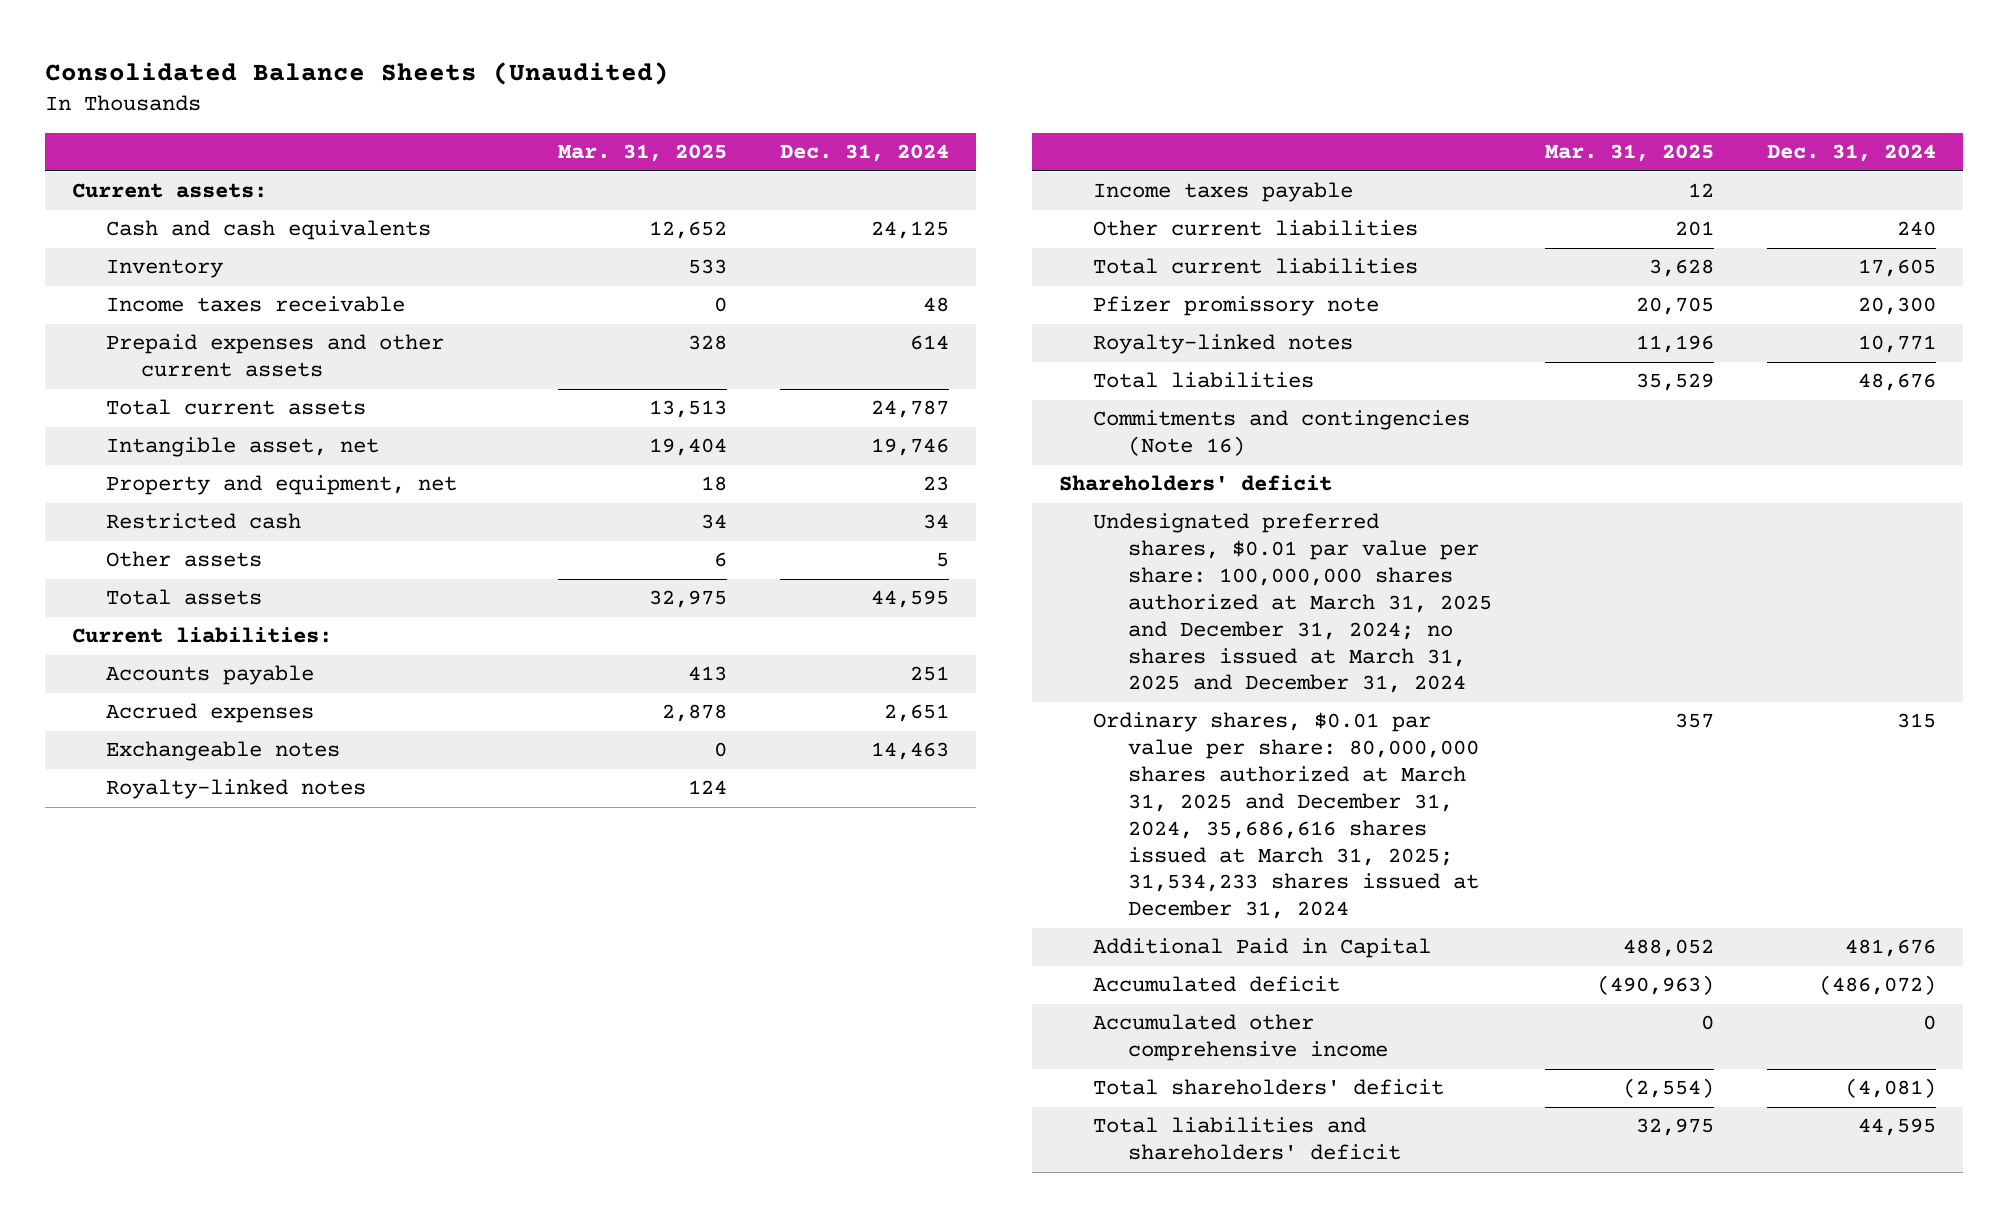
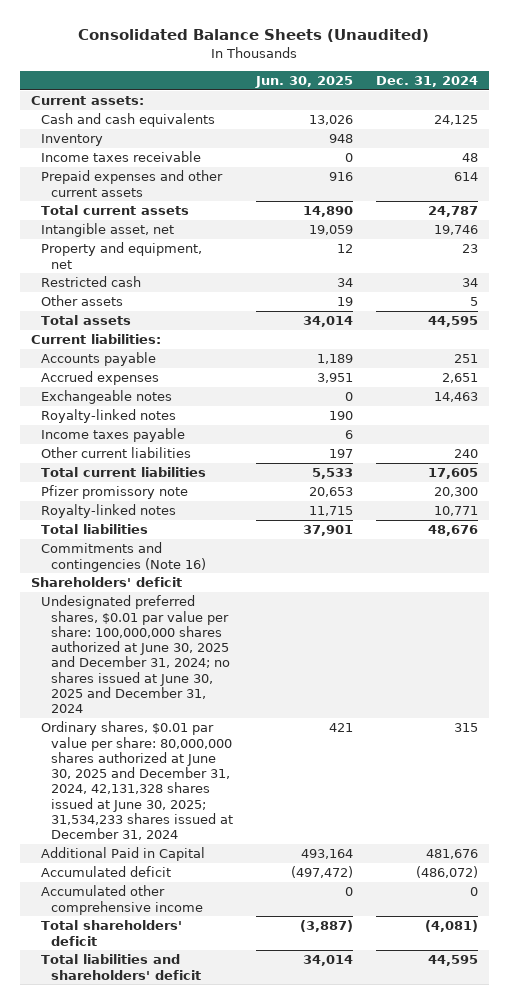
- | Mar. 31, 2025 | Dec. 31, 2024
+ | Jun. 30, 2025 | Dec. 31, 2024
- Undesignated preferred shares, $0.01 par value per share: 100,000,000 shares authorized at March 31, 2025 and December 31, 2024; no shares issued at March 31, 2025 and December 31, 2024
- Ordinary shares, $0.01 par value per share: 80,000,000 shares authorized at March 31, 2025 and December 31, 2024, 35,686,616 shares issued at March 31, 2025; 31,534,233 shares issued at December 31, 2024 | 357 | 315
+ Undesignated preferred shares, $0.01 par value per share: 100,000,000 shares authorized at June 30, 2025 and December 31, 2024; no shares issued at June 30, 2025 and December 31, 2024
+ Ordinary shares, $0.01 par value per share: 80,000,000 shares authorized at June 30, 2025 and December 31, 2024, 42,131,328 shares issued at June 30, 2025; 31,534,233 shares issued at December 31, 2024 | 421 | 315

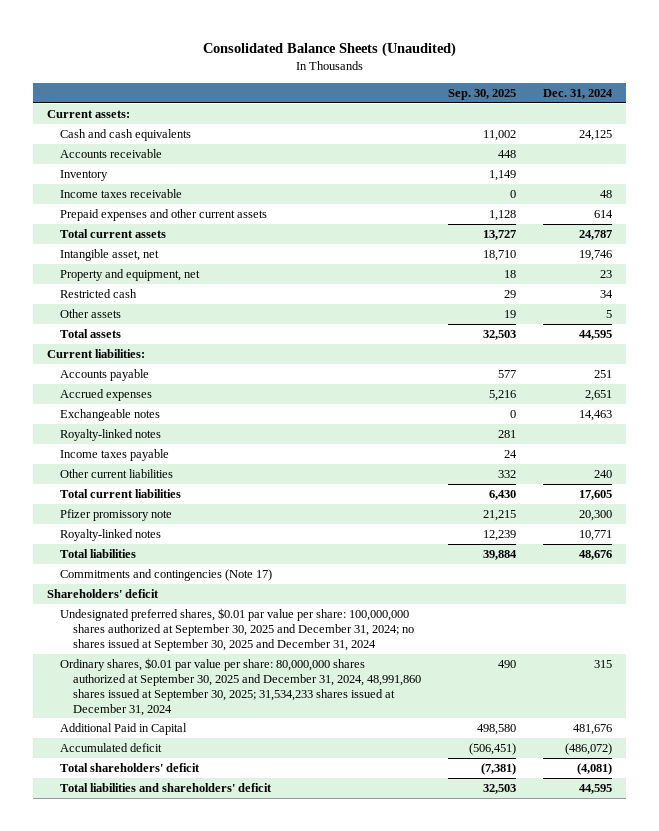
- | Jun. 30, 2025 | Dec. 31, 2024
+ | Sep. 30, 2025 | Dec. 31, 2024
+ Accounts receivable | 448 |
- Commitments and contingencies (Note 16)
+ Commitments and contingencies (Note 17)
- Undesignated preferred shares, $0.01 par value per share: 100,000,000 shares authorized at June 30, 2025 and December 31, 2024; no shares issued at June 30, 2025 and December 31, 2024
- Ordinary shares, $0.01 par value per share: 80,000,000 shares authorized at June 30, 2025 and December 31, 2024, 42,131,328 shares issued at June 30, 2025; 31,534,233 shares issued at December 31, 2024 | 421 | 315
+ Undesignated preferred shares, $0.01 par value per share: 100,000,000 shares authorized at September 30, 2025 and December 31, 2024; no shares issued at September 30, 2025 and December 31, 2024
+ Ordinary shares, $0.01 par value per share: 80,000,000 shares authorized at September 30, 2025 and December 31, 2024, 48,991,860 shares issued at September 30, 2025; 31,534,233 shares issued at December 31, 2024 | 490 | 315
- Accumulated other comprehensive income | 0 | 0

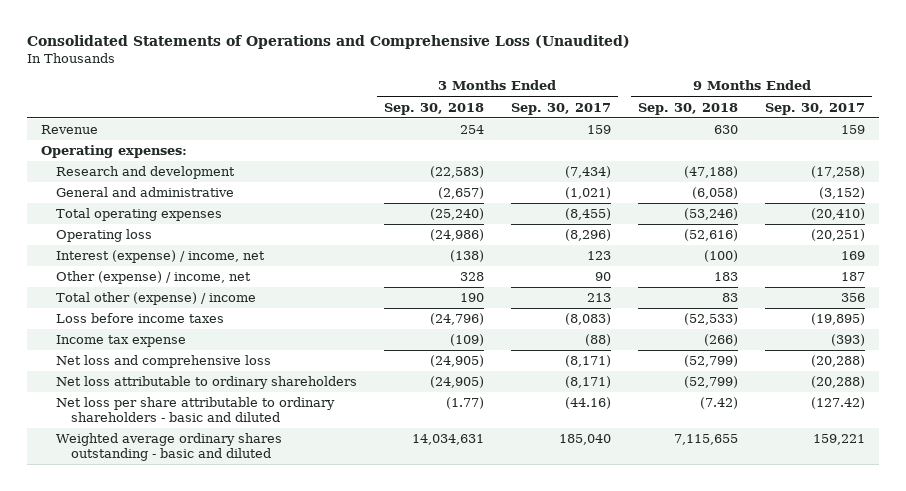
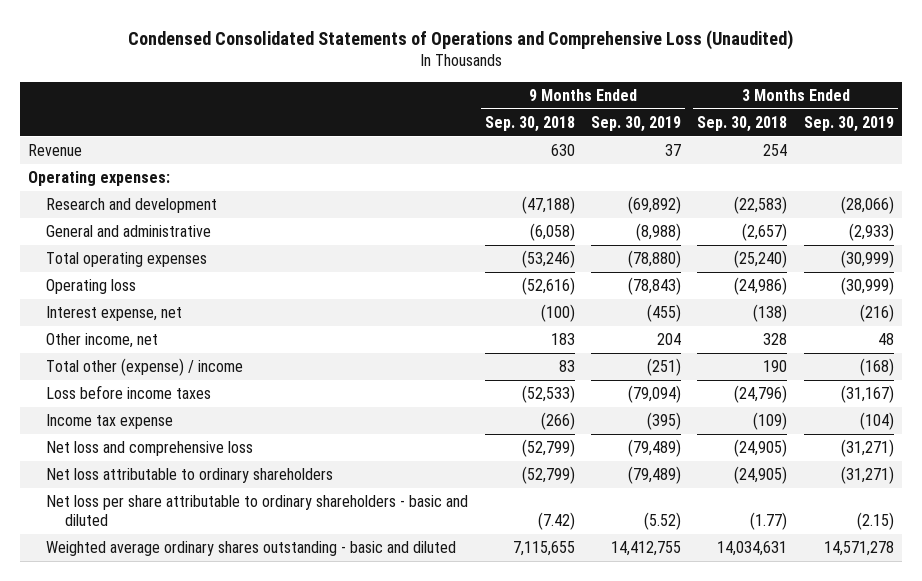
- Consolidated Statements of Operations and Comprehensive Loss (Unaudited)
+ Condensed Consolidated Statements of Operations and Comprehensive Loss (Unaudited)
- | 3 Months Ended Sep. 30, 2018 | 3 Months Ended Sep. 30, 2017 | 9 Months Ended Sep. 30, 2018 | 9 Months Ended Sep. 30, 2017
+ | 9 Months Ended Sep. 30, 2018 | 9 Months Ended Sep. 30, 2019 | 3 Months Ended Sep. 30, 2018 | 3 Months Ended Sep. 30, 2019
- Interest (expense) / income, net | (138) | 123 | (100) | 169
- Other (expense) / income, net | 328 | 90 | 183 | 187
+ Interest expense, net | (100) | (455) | (138) | (216)
+ Other income, net | 183 | 204 | 328 | 48

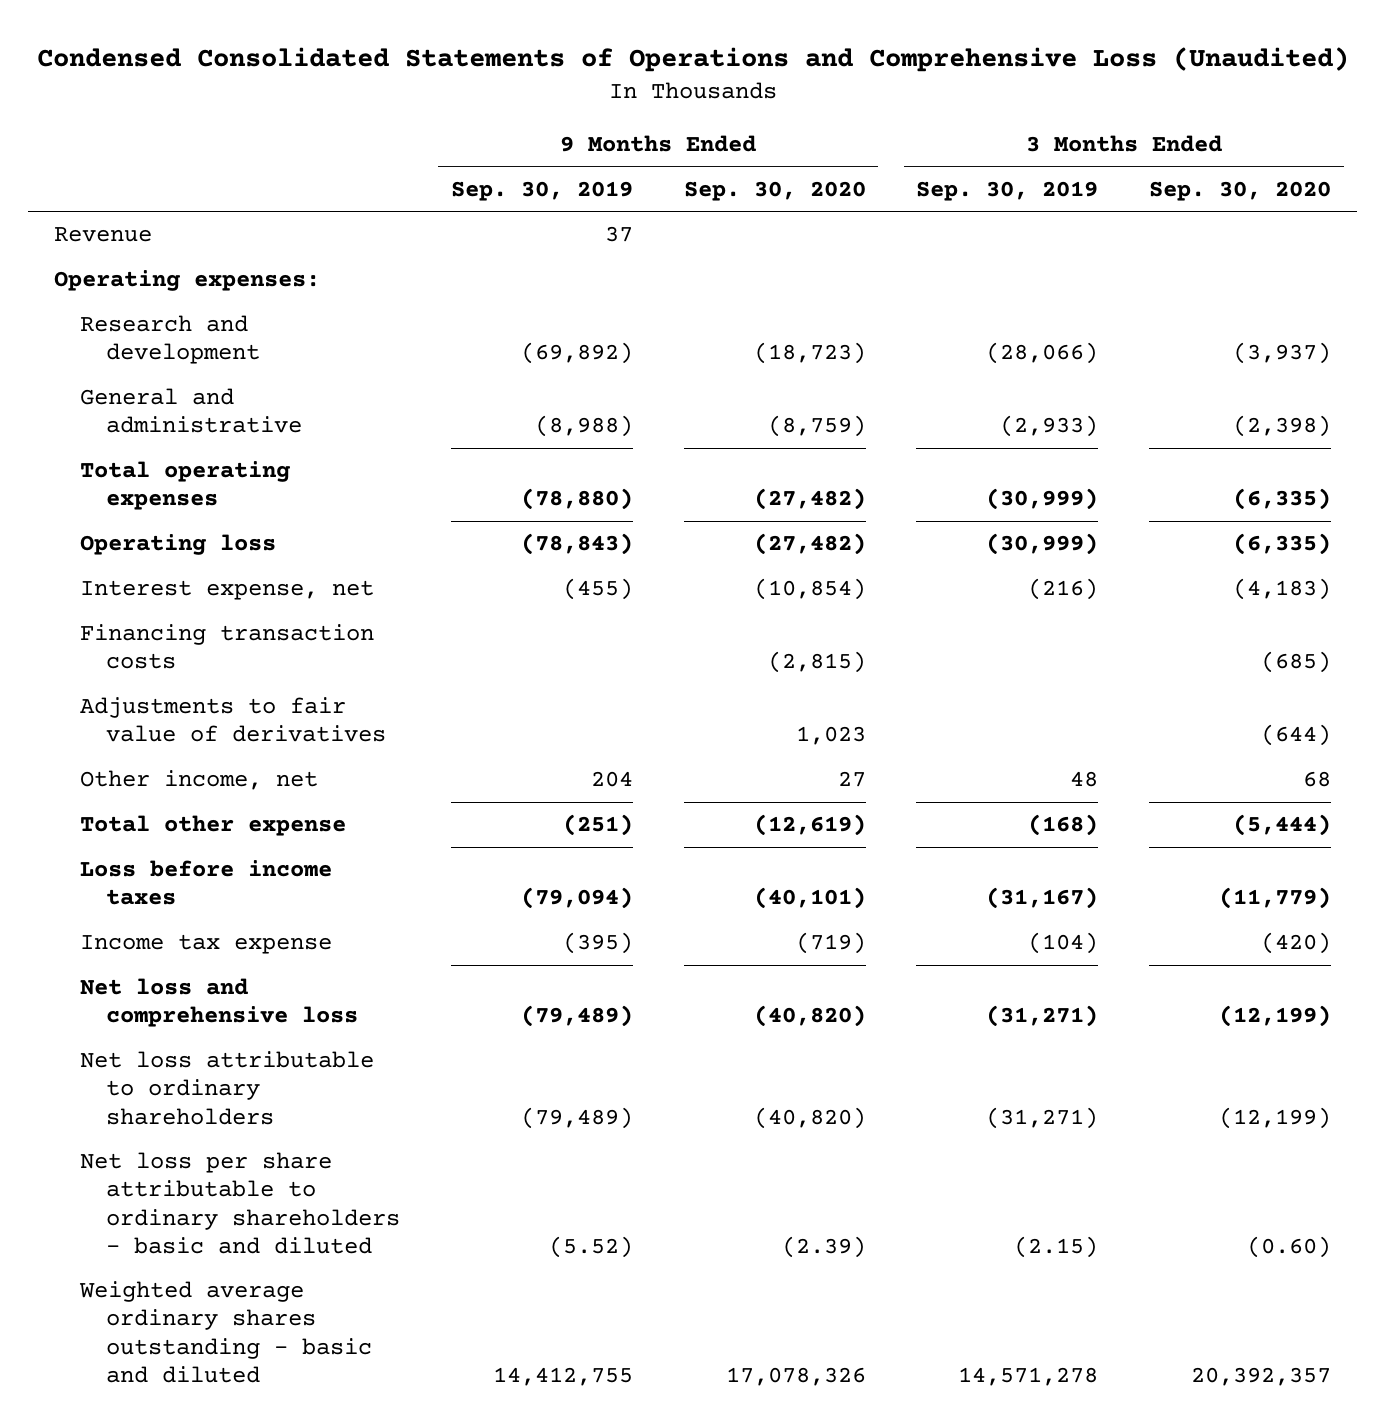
- | 9 Months Ended Sep. 30, 2018 | 9 Months Ended Sep. 30, 2019 | 3 Months Ended Sep. 30, 2018 | 3 Months Ended Sep. 30, 2019
+ | 9 Months Ended Sep. 30, 2019 | 9 Months Ended Sep. 30, 2020 | 3 Months Ended Sep. 30, 2019 | 3 Months Ended Sep. 30, 2020
+ Financing transaction costs | | (2,815) | | (685)
+ Adjustments to fair value of derivatives | | 1,023 | | (644)
- Total other (expense) / income | 83 | (251) | 190 | (168)
+ Total other expense | (251) | (12,619) | (168) | (5,444)

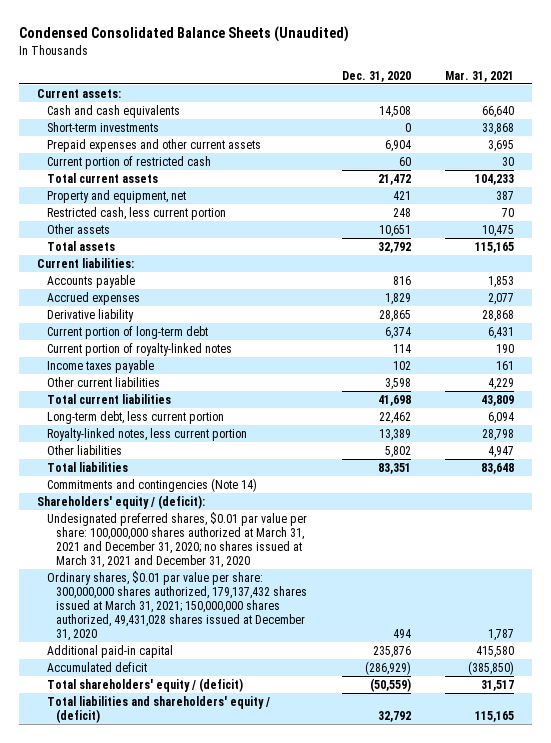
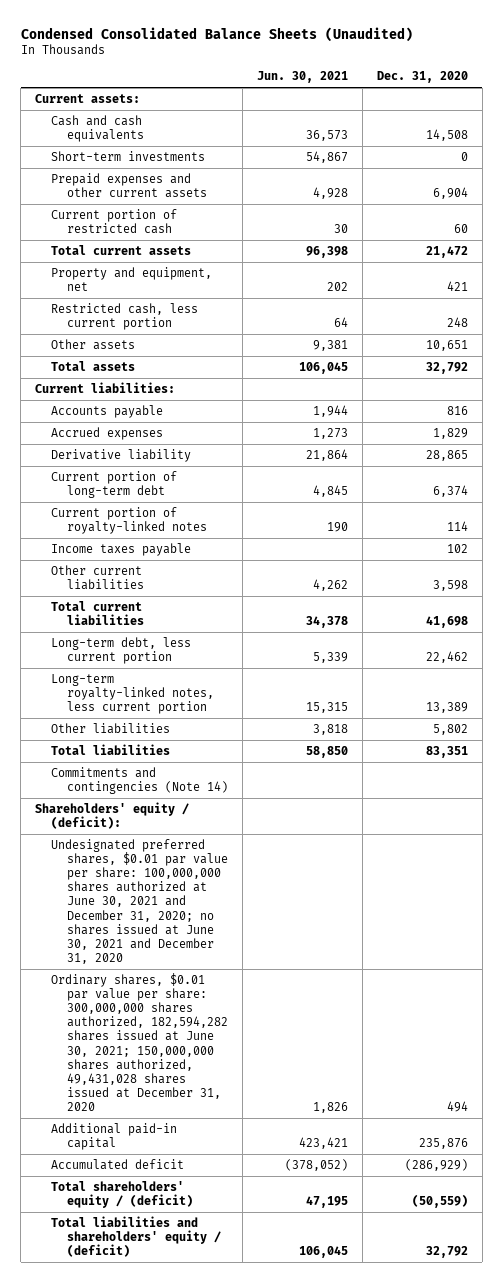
- | Dec. 31, 2020 | Mar. 31, 2021
+ | Jun. 30, 2021 | Dec. 31, 2020
- Royalty-linked notes, less current portion | 13,389 | 28,798
+ Long-term royalty-linked notes, less current portion | 15,315 | 13,389
- Undesignated preferred shares, $0.01 par value per share: 100,000,000 shares authorized at March 31, 2021 and December 31, 2020; no shares issued at March 31, 2021 and December 31, 2020
- Ordinary shares, $0.01 par value per share: 300,000,000 shares authorized, 179,137,432 shares issued at March 31, 2021; 150,000,000 shares authorized, 49,431,028 shares issued at December 31, 2020 | 494 | 1,787
+ Undesignated preferred shares, $0.01 par value per share: 100,000,000 shares authorized at June 30, 2021 and December 31, 2020; no shares issued at June 30, 2021 and December 31, 2020
+ Ordinary shares, $0.01 par value per share: 300,000,000 shares authorized, 182,594,282 shares issued at June 30, 2021; 150,000,000 shares authorized, 49,431,028 shares issued at December 31, 2020 | 1,826 | 494

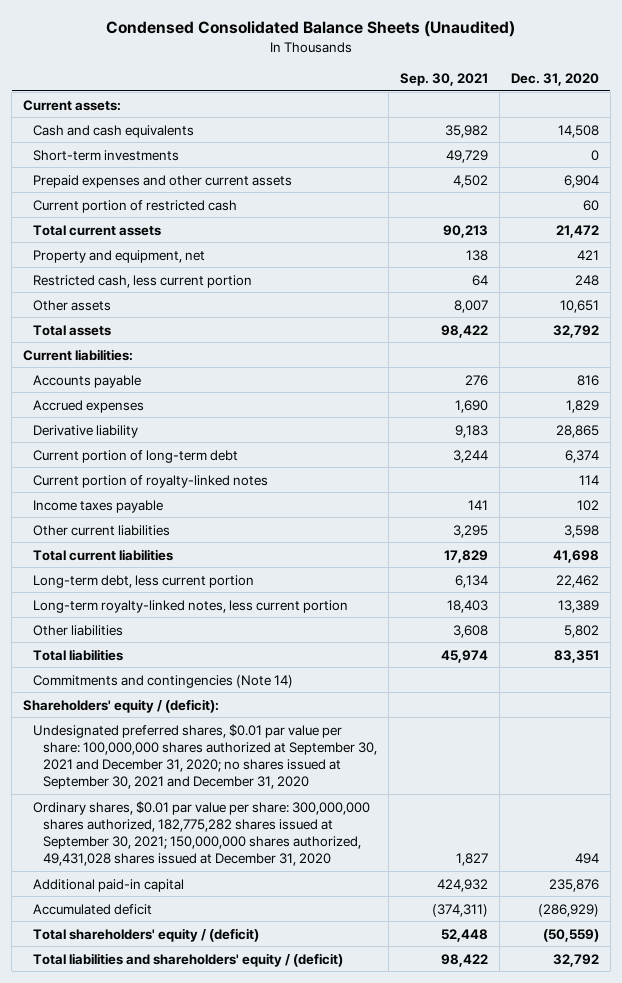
- | Jun. 30, 2021 | Dec. 31, 2020
+ | Sep. 30, 2021 | Dec. 31, 2020
- Undesignated preferred shares, $0.01 par value per share: 100,000,000 shares authorized at June 30, 2021 and December 31, 2020; no shares issued at June 30, 2021 and December 31, 2020
- Ordinary shares, $0.01 par value per share: 300,000,000 shares authorized, 182,594,282 shares issued at June 30, 2021; 150,000,000 shares authorized, 49,431,028 shares issued at December 31, 2020 | 1,826 | 494
+ Undesignated preferred shares, $0.01 par value per share: 100,000,000 shares authorized at September 30, 2021 and December 31, 2020; no shares issued at September 30, 2021 and December 31, 2020
+ Ordinary shares, $0.01 par value per share: 300,000,000 shares authorized, 182,775,282 shares issued at September 30, 2021; 150,000,000 shares authorized, 49,431,028 shares issued at December 31, 2020 | 1,827 | 494

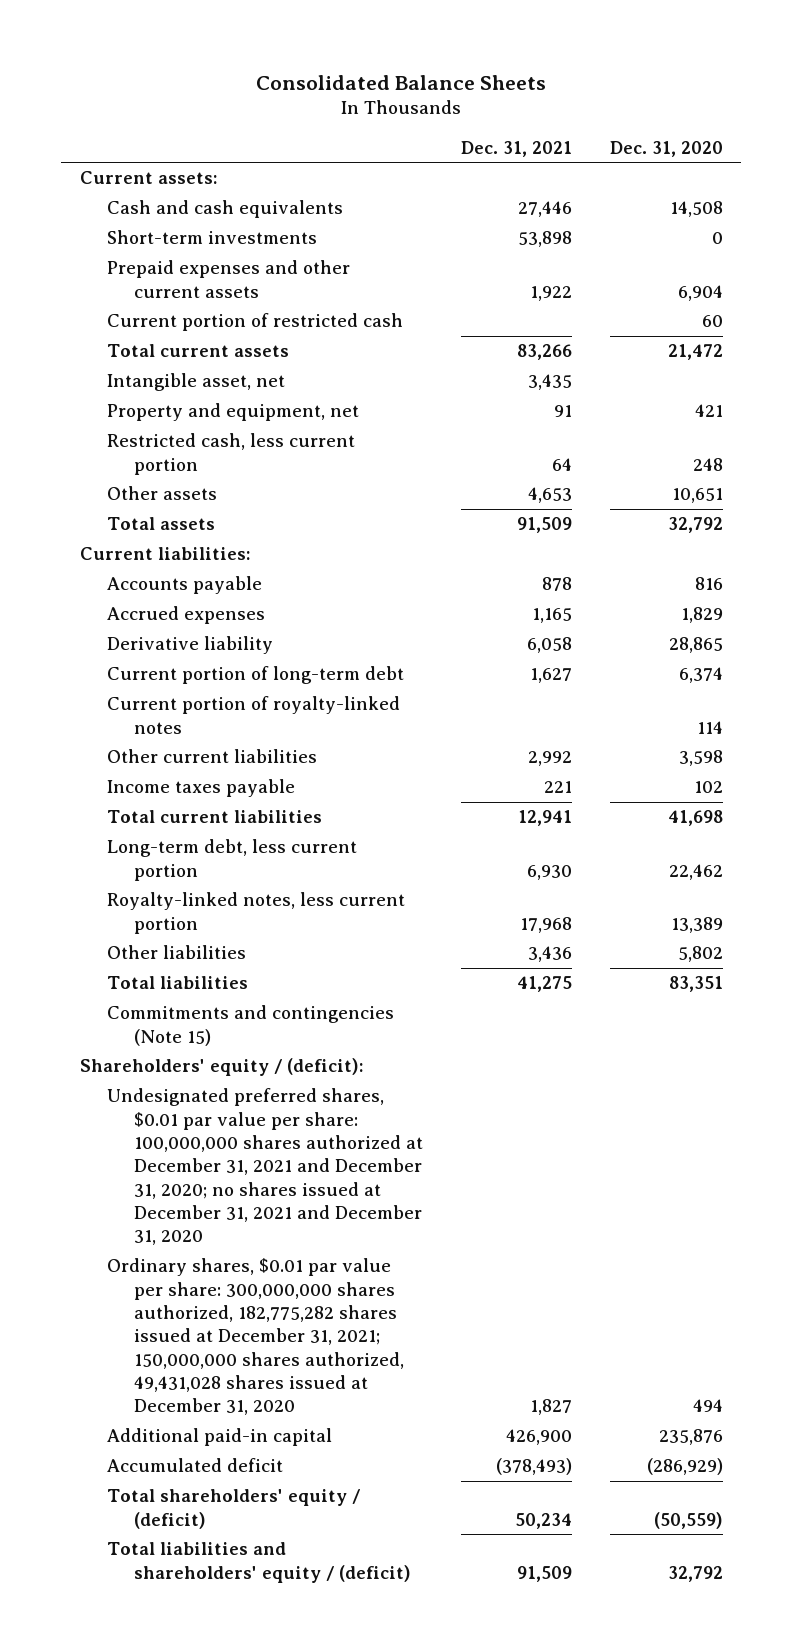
- Condensed Consolidated Balance Sheets (Unaudited)
+ Consolidated Balance Sheets
- | Sep. 30, 2021 | Dec. 31, 2020
+ | Dec. 31, 2021 | Dec. 31, 2020
+ Intangible asset, net | 3,435 |
moved down: Income taxes payable | 221 | 102
- Long-term royalty-linked notes, less current portion | 18,403 | 13,389
+ Royalty-linked notes, less current portion | 17,968 | 13,389
- Commitments and contingencies (Note 14)
+ Commitments and contingencies (Note 15)
- Undesignated preferred shares, $0.01 par value per share: 100,000,000 shares authorized at September 30, 2021 and December 31, 2020; no shares issued at September 30, 2021 and December 31, 2020
- Ordinary shares, $0.01 par value per share: 300,000,000 shares authorized, 182,775,282 shares issued at September 30, 2021; 150,000,000 shares authorized, 49,431,028 shares issued at December 31, 2020 | 1,827 | 494
+ Undesignated preferred shares, $0.01 par value per share: 100,000,000 shares authorized at December 31, 2021 and December 31, 2020; no shares issued at December 31, 2021 and December 31, 2020
+ Ordinary shares, $0.01 par value per share: 300,000,000 shares authorized, 182,775,282 shares issued at December 31, 2021; 150,000,000 shares authorized, 49,431,028 shares issued at December 31, 2020 | 1,827 | 494

